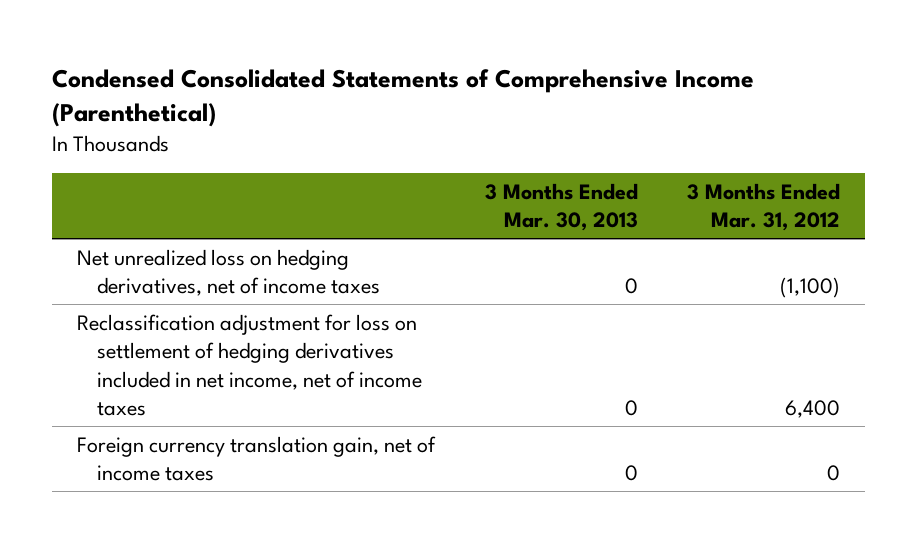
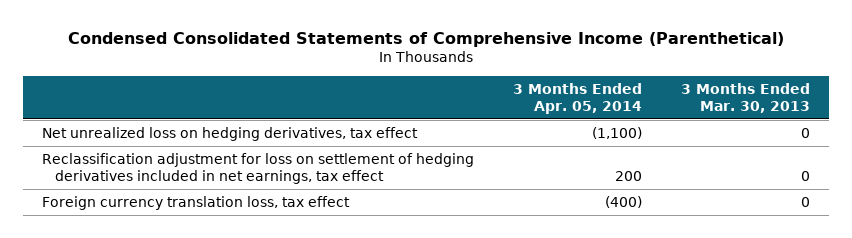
- | 3 Months Ended Mar. 30, 2013 | 3 Months Ended Mar. 31, 2012
+ | 3 Months Ended Apr. 05, 2014 | 3 Months Ended Mar. 30, 2013
- Net unrealized loss on hedging derivatives, net of income taxes | 0 | (1,100)
- Reclassification adjustment for loss on settlement of hedging derivatives included in net income, net of income taxes | 0 | 6,400
- Foreign currency translation gain, net of income taxes | 0 | 0
+ Net unrealized loss on hedging derivatives, tax effect | (1,100) | 0
+ Reclassification adjustment for loss on settlement of hedging derivatives included in net earnings, tax effect | 200 | 0
+ Foreign currency translation loss, tax effect | (400) | 0

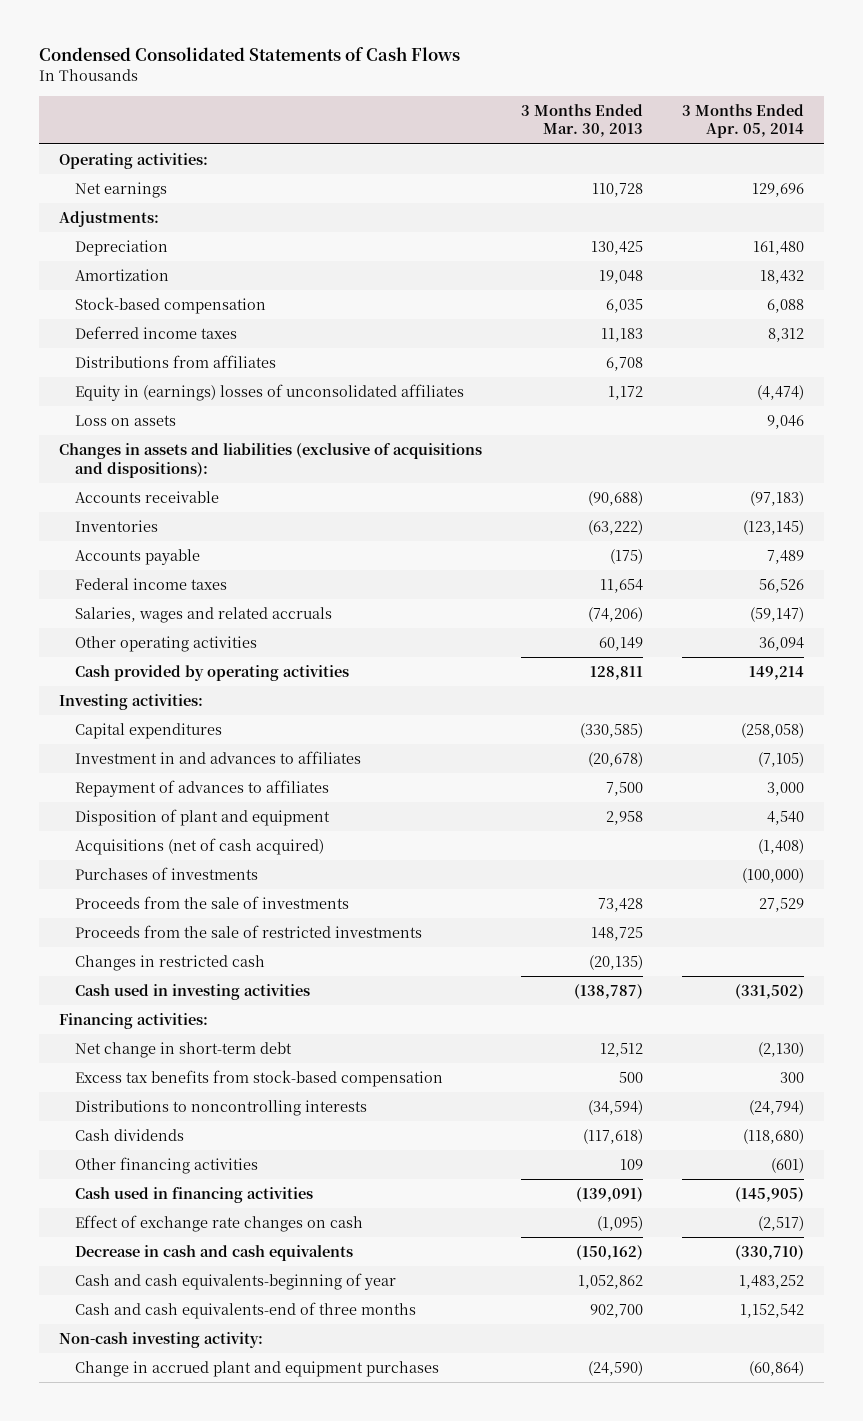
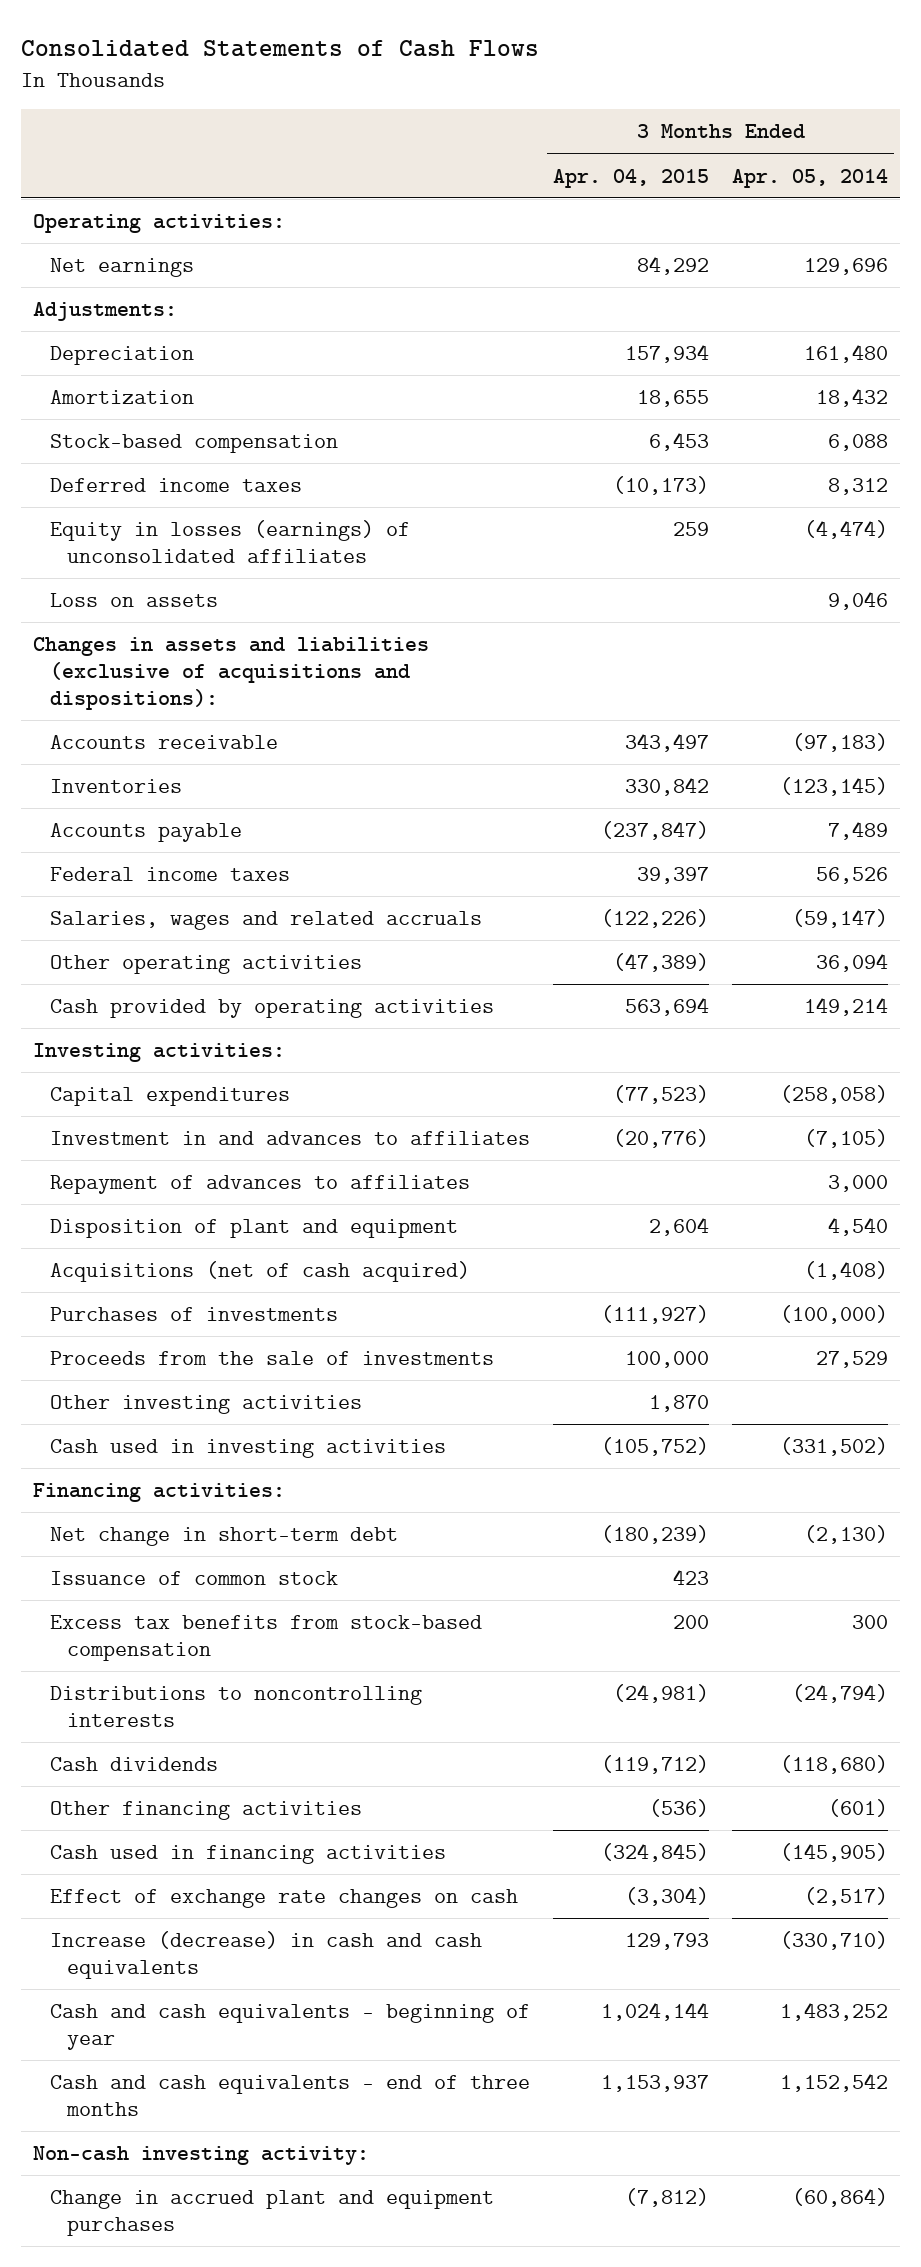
- Condensed Consolidated Statements of Cash Flows
+ Consolidated Statements of Cash Flows
- | 3 Months Ended Mar. 30, 2013 | 3 Months Ended Apr. 05, 2014
+ | 3 Months Ended Apr. 04, 2015 | 3 Months Ended Apr. 05, 2014
- Distributions from affiliates | 6,708 |
- Equity in (earnings) losses of unconsolidated affiliates | 1,172 | (4,474)
+ Equity in losses (earnings) of unconsolidated affiliates | 259 | (4,474)
- Proceeds from the sale of restricted investments | 148,725 |
- Changes in restricted cash | (20,135) |
+ Other investing activities | 1,870 |
+ Issuance of common stock | 423 |
- Decrease in cash and cash equivalents | (150,162) | (330,710)
- Cash and cash equivalents-beginning of year | 1,052,862 | 1,483,252
- Cash and cash equivalents-end of three months | 902,700 | 1,152,542
+ Increase (decrease) in cash and cash equivalents | 129,793 | (330,710)
+ Cash and cash equivalents - beginning of year | 1,024,144 | 1,483,252
+ Cash and cash equivalents - end of three months | 1,153,937 | 1,152,542

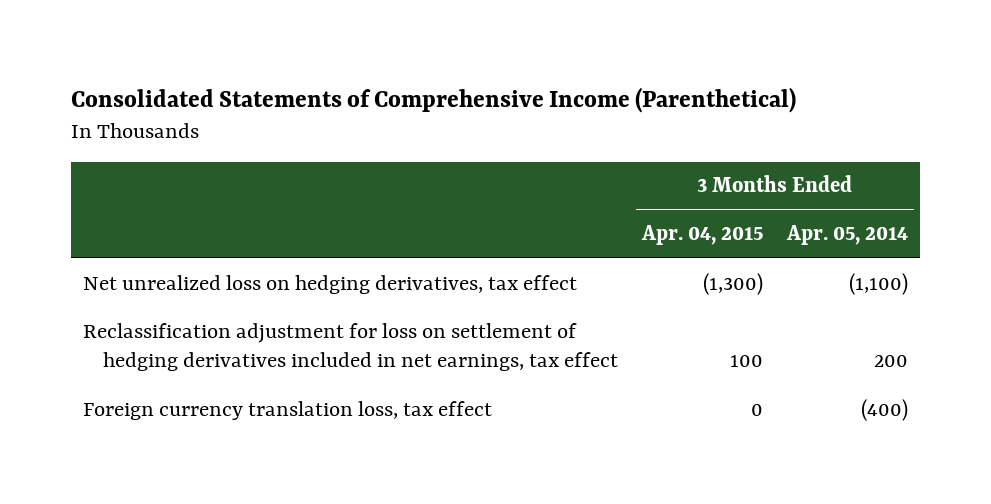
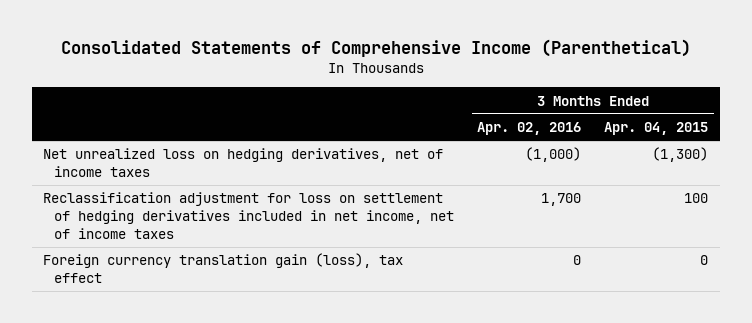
- | 3 Months Ended Apr. 04, 2015 | 3 Months Ended Apr. 05, 2014
+ | 3 Months Ended Apr. 02, 2016 | 3 Months Ended Apr. 04, 2015
- Net unrealized loss on hedging derivatives, tax effect | (1,300) | (1,100)
- Reclassification adjustment for loss on settlement of hedging derivatives included in net earnings, tax effect | 100 | 200
- Foreign currency translation loss, tax effect | 0 | (400)
+ Net unrealized loss on hedging derivatives, net of income taxes | (1,000) | (1,300)
+ Reclassification adjustment for loss on settlement of hedging derivatives included in net income, net of income taxes | 1,700 | 100
+ Foreign currency translation gain (loss), tax effect | 0 | 0

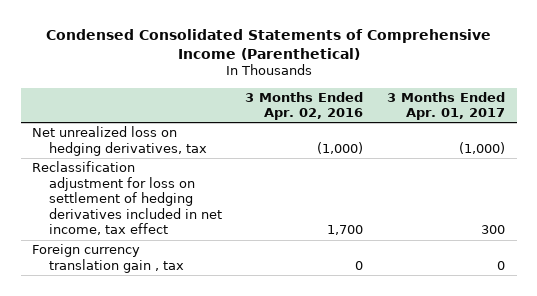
- Consolidated Statements of Comprehensive Income (Parenthetical)
+ Condensed Consolidated Statements of Comprehensive Income (Parenthetical)
- | 3 Months Ended Apr. 02, 2016 | 3 Months Ended Apr. 04, 2015
+ | 3 Months Ended Apr. 02, 2016 | 3 Months Ended Apr. 01, 2017
- Net unrealized loss on hedging derivatives, net of income taxes | (1,000) | (1,300)
- Reclassification adjustment for loss on settlement of hedging derivatives included in net income, net of income taxes | 1,700 | 100
- Foreign currency translation gain (loss), tax effect | 0 | 0
+ Net unrealized loss on hedging derivatives, tax | (1,000) | (1,000)
+ Reclassification adjustment for loss on settlement of hedging derivatives included in net income, tax effect | 1,700 | 300
+ Foreign currency translation gain , tax | 0 | 0

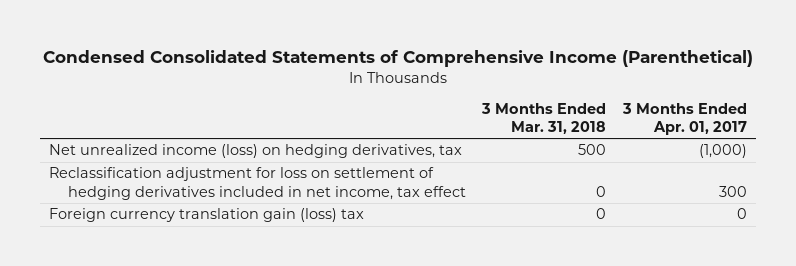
- | 3 Months Ended Apr. 02, 2016 | 3 Months Ended Apr. 01, 2017
+ | 3 Months Ended Mar. 31, 2018 | 3 Months Ended Apr. 01, 2017
- Net unrealized loss on hedging derivatives, tax | (1,000) | (1,000)
+ Net unrealized income (loss) on hedging derivatives, tax | 500 | (1,000)
- Foreign currency translation gain , tax | 0 | 0
+ Foreign currency translation gain (loss) tax | 0 | 0

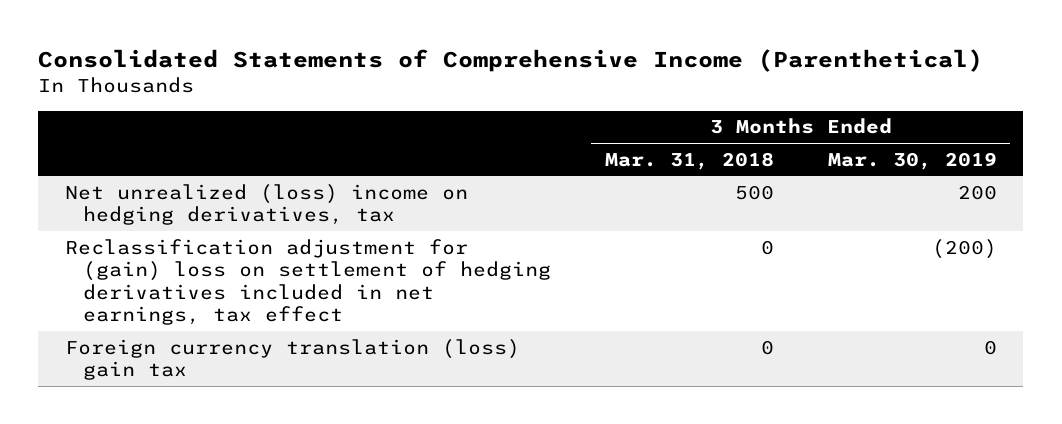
- Condensed Consolidated Statements of Comprehensive Income (Parenthetical)
+ Consolidated Statements of Comprehensive Income (Parenthetical)
- | 3 Months Ended Mar. 31, 2018 | 3 Months Ended Apr. 01, 2017
+ | 3 Months Ended Mar. 31, 2018 | 3 Months Ended Mar. 30, 2019
- Net unrealized income (loss) on hedging derivatives, tax | 500 | (1,000)
- Reclassification adjustment for loss on settlement of hedging derivatives included in net income, tax effect | 0 | 300
- Foreign currency translation gain (loss) tax | 0 | 0
+ Net unrealized (loss) income on hedging derivatives, tax | 500 | 200
+ Reclassification adjustment for (gain) loss on settlement of hedging derivatives included in net earnings, tax effect | 0 | (200)
+ Foreign currency translation (loss) gain tax | 0 | 0

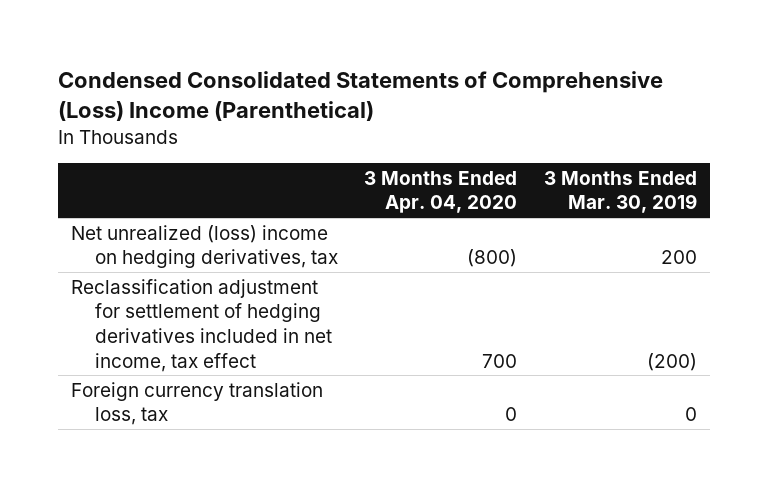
- Consolidated Statements of Comprehensive Income (Parenthetical)
+ Condensed Consolidated Statements of Comprehensive (Loss) Income (Parenthetical)
- | 3 Months Ended Mar. 31, 2018 | 3 Months Ended Mar. 30, 2019
+ | 3 Months Ended Apr. 04, 2020 | 3 Months Ended Mar. 30, 2019
- Reclassification adjustment for (gain) loss on settlement of hedging derivatives included in net earnings, tax effect | 0 | (200)
- Foreign currency translation (loss) gain tax | 0 | 0
+ Reclassification adjustment for settlement of hedging derivatives included in net income, tax effect | 700 | (200)
+ Foreign currency translation loss, tax | 0 | 0

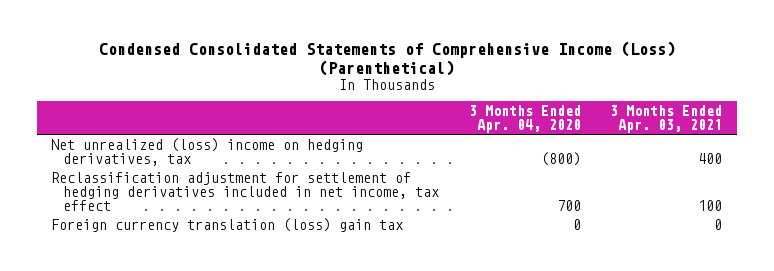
- Condensed Consolidated Statements of Comprehensive (Loss) Income (Parenthetical)
+ Condensed Consolidated Statements of Comprehensive Income (Loss) (Parenthetical)
- | 3 Months Ended Apr. 04, 2020 | 3 Months Ended Mar. 30, 2019
+ | 3 Months Ended Apr. 04, 2020 | 3 Months Ended Apr. 03, 2021
- Foreign currency translation loss, tax | 0 | 0
+ Foreign currency translation (loss) gain tax | 0 | 0

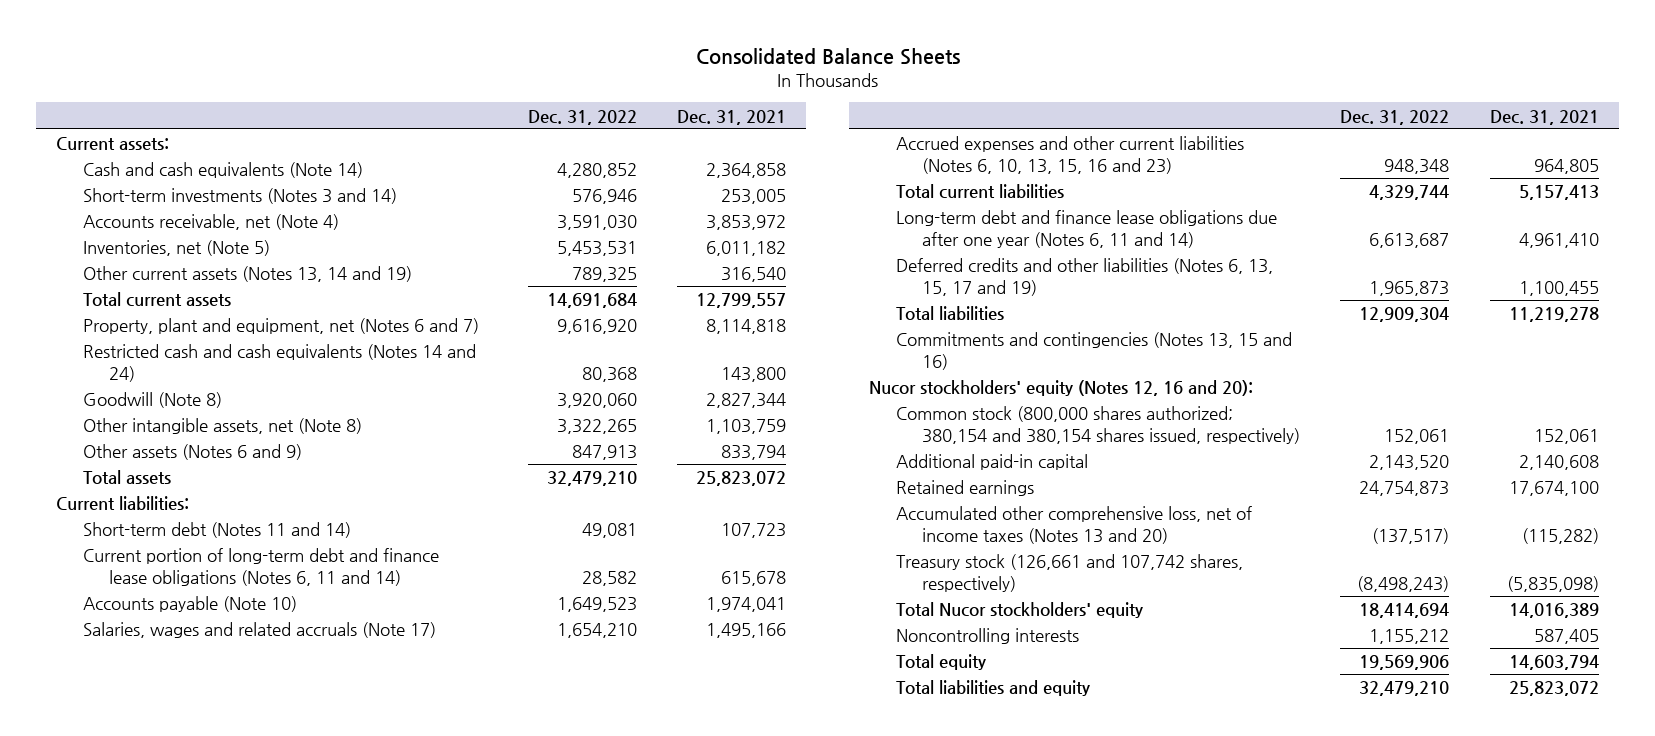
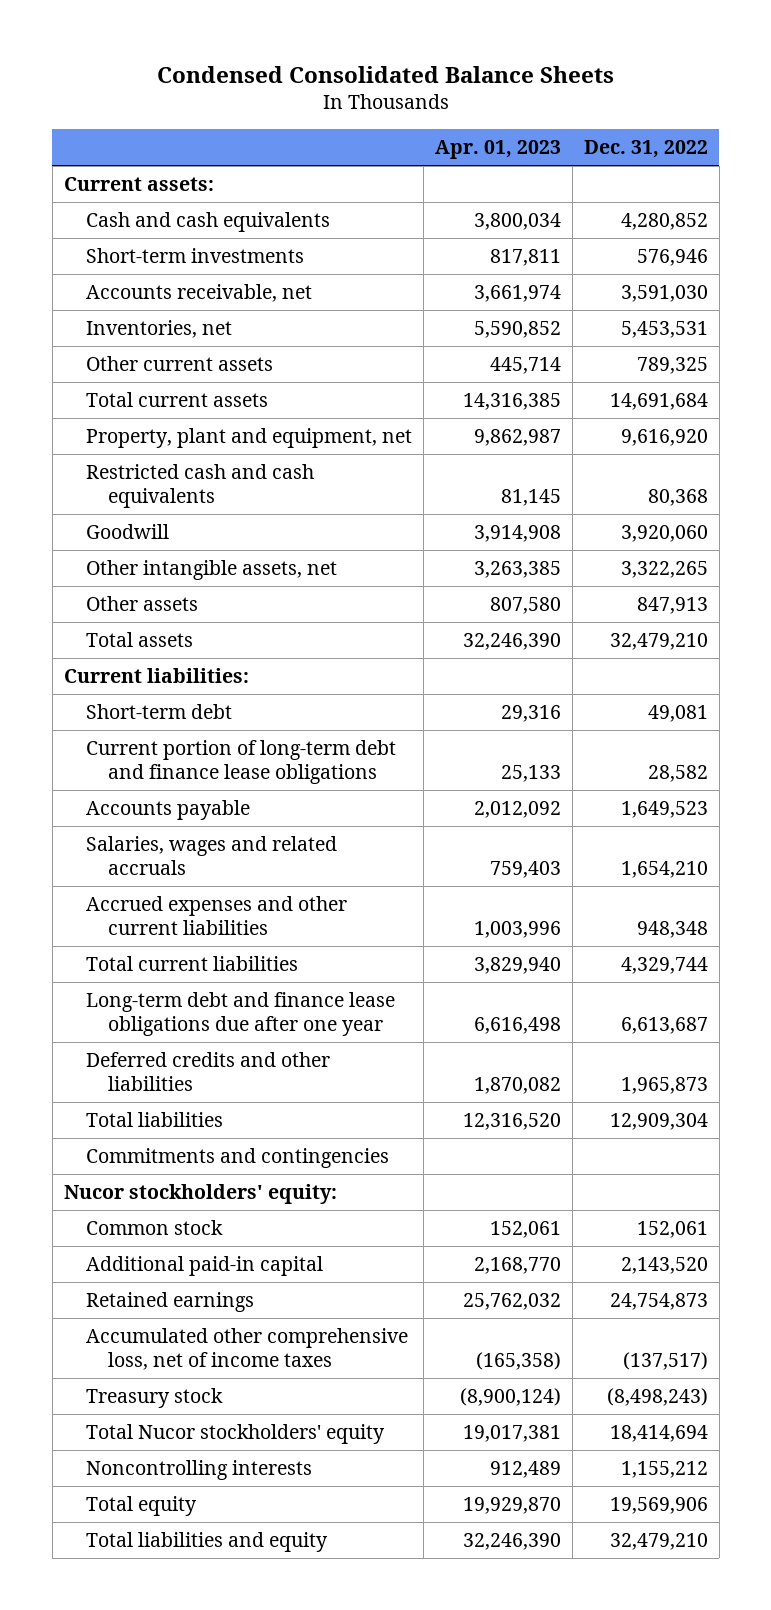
- Consolidated Balance Sheets
+ Condensed Consolidated Balance Sheets
- | Dec. 31, 2022 | Dec. 31, 2021
+ | Apr. 01, 2023 | Dec. 31, 2022
- Cash and cash equivalents (Note 14) | 4,280,852 | 2,364,858
- Short-term investments (Notes 3 and 14) | 576,946 | 253,005
- Accounts receivable, net (Note 4) | 3,591,030 | 3,853,972
- Inventories, net (Note 5) | 5,453,531 | 6,011,182
- Other current assets (Notes 13, 14 and 19) | 789,325 | 316,540
+ Cash and cash equivalents | 3,800,034 | 4,280,852
+ Short-term investments | 817,811 | 576,946
+ Accounts receivable, net | 3,661,974 | 3,591,030
+ Inventories, net | 5,590,852 | 5,453,531
+ Other current assets | 445,714 | 789,325
- Property, plant and equipment, net (Notes 6 and 7) | 9,616,920 | 8,114,818
- Restricted cash and cash equivalents (Notes 14 and 24) | 80,368 | 143,800
- Goodwill (Note 8) | 3,920,060 | 2,827,344
- Other intangible assets, net (Note 8) | 3,322,265 | 1,103,759
- Other assets (Notes 6 and 9) | 847,913 | 833,794
+ Property, plant and equipment, net | 9,862,987 | 9,616,920
+ Restricted cash and cash equivalents | 81,145 | 80,368
+ Goodwill | 3,914,908 | 3,920,060
+ Other intangible assets, net | 3,263,385 | 3,322,265
+ Other assets | 807,580 | 847,913
- Short-term debt (Notes 11 and 14) | 49,081 | 107,723
- Current portion of long-term debt and finance lease obligations (Notes 6, 11 and 14) | 28,582 | 615,678
- Accounts payable (Note 10) | 1,649,523 | 1,974,041
- Salaries, wages and related accruals (Note 17) | 1,654,210 | 1,495,166
- Accrued expenses and other current liabilities (Notes 6, 10, 13, 15, 16 and 23) | 948,348 | 964,805
+ Short-term debt | 29,316 | 49,081
+ Current portion of long-term debt and finance lease obligations | 25,133 | 28,582
+ Accounts payable | 2,012,092 | 1,649,523
+ Salaries, wages and related accruals | 759,403 | 1,654,210
+ Accrued expenses and other current liabilities | 1,003,996 | 948,348
- Long-term debt and finance lease obligations due after one year (Notes 6, 11 and 14) | 6,613,687 | 4,961,410
- Deferred credits and other liabilities (Notes 6, 13, 15, 17 and 19) | 1,965,873 | 1,100,455
+ Long-term debt and finance lease obligations due after one year | 6,616,498 | 6,613,687
+ Deferred credits and other liabilities | 1,870,082 | 1,965,873
- Commitments and contingencies (Notes 13, 15 and 16)
- Nucor stockholders' equity (Notes 12, 16 and 20):
- Common stock (800,000 shares authorized; 380,154 and 380,154 shares issued, respectively) | 152,061 | 152,061
+ Commitments and contingencies
+ Nucor stockholders' equity:
+ Common stock | 152,061 | 152,061
- Accumulated other comprehensive loss, net of income taxes (Notes 13 and 20) | (137,517) | (115,282)
- Treasury stock (126,661 and 107,742 shares, respectively) | (8,498,243) | (5,835,098)
+ Accumulated other comprehensive loss, net of income taxes | (165,358) | (137,517)
+ Treasury stock | (8,900,124) | (8,498,243)

